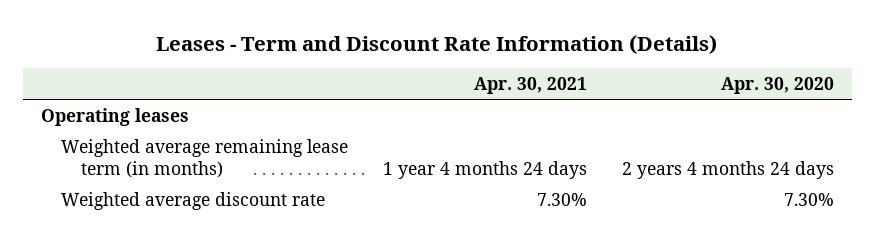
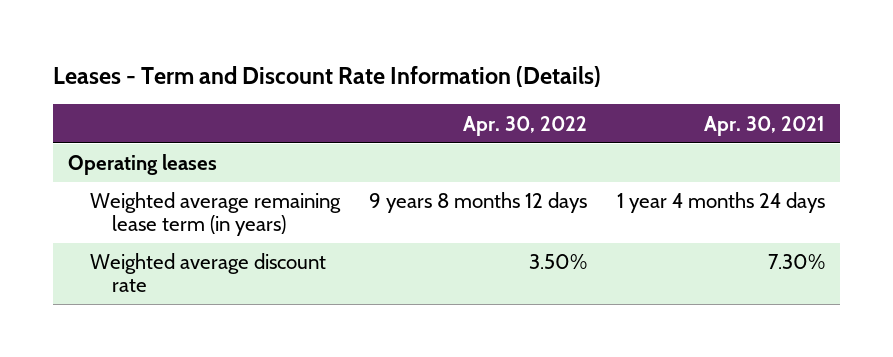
- | Apr. 30, 2021 | Apr. 30, 2020
+ | Apr. 30, 2022 | Apr. 30, 2021
- Weighted average remaining lease term (in months) | 1 year 4 months 24 days | 2 years 4 months 24 days
+ Weighted average remaining lease term (in years) | 9 years 8 months 12 days | 1 year 4 months 24 days

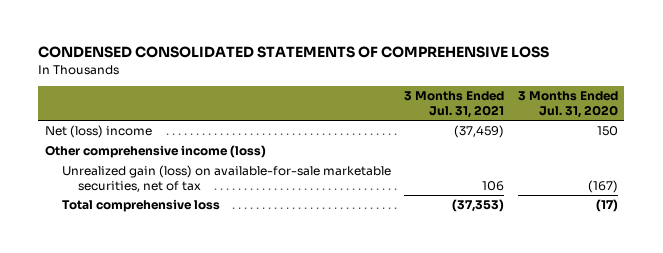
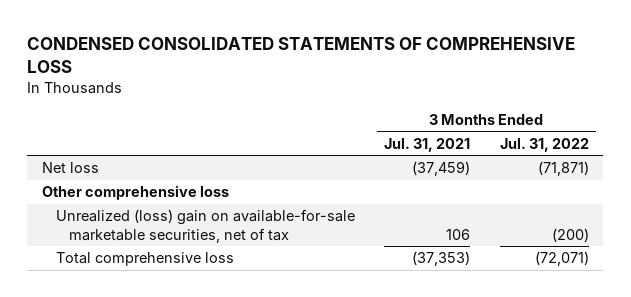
- | 3 Months Ended Jul. 31, 2021 | 3 Months Ended Jul. 31, 2020
+ | 3 Months Ended Jul. 31, 2021 | 3 Months Ended Jul. 31, 2022
- Net (loss) income | (37,459) | 150
- Other comprehensive income (loss)
- Unrealized gain (loss) on available-for-sale marketable securities, net of tax | 106 | (167)
+ Net loss | (37,459) | (71,871)
+ Other comprehensive loss
+ Unrealized (loss) gain on available-for-sale marketable securities, net of tax | 106 | (200)

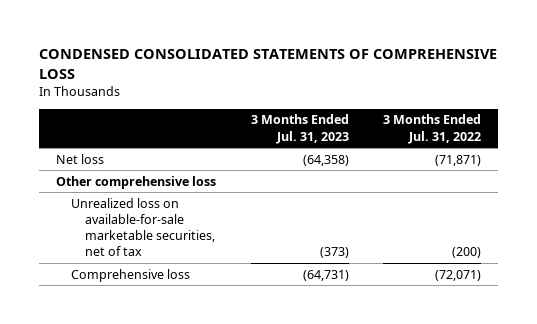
- | 3 Months Ended Jul. 31, 2021 | 3 Months Ended Jul. 31, 2022
+ | 3 Months Ended Jul. 31, 2023 | 3 Months Ended Jul. 31, 2022
- Unrealized (loss) gain on available-for-sale marketable securities, net of tax | 106 | (200)
- Total comprehensive loss | (37,353) | (72,071)
+ Unrealized loss on available-for-sale marketable securities, net of tax | (373) | (200)
+ Comprehensive loss | (64,731) | (72,071)

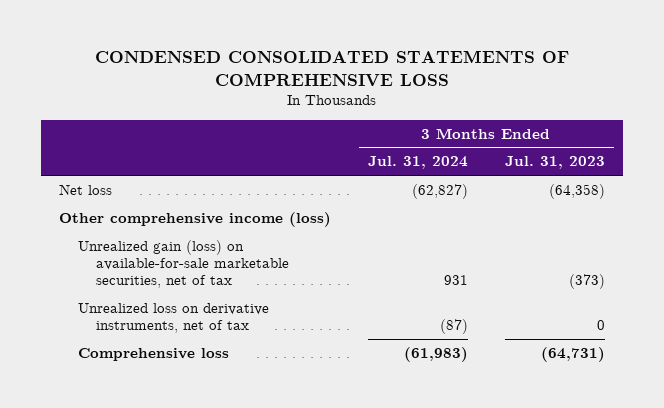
- | 3 Months Ended Jul. 31, 2023 | 3 Months Ended Jul. 31, 2022
+ | 3 Months Ended Jul. 31, 2024 | 3 Months Ended Jul. 31, 2023
- Other comprehensive loss
- Unrealized loss on available-for-sale marketable securities, net of tax | (373) | (200)
+ Other comprehensive income (loss)
+ Unrealized gain (loss) on available-for-sale marketable securities, net of tax | 931 | (373)
+ Unrealized loss on derivative instruments, net of tax | (87) | 0

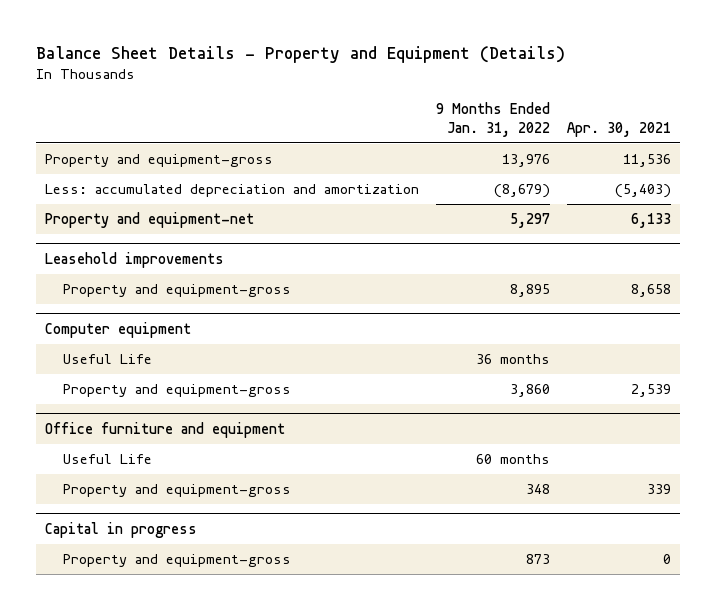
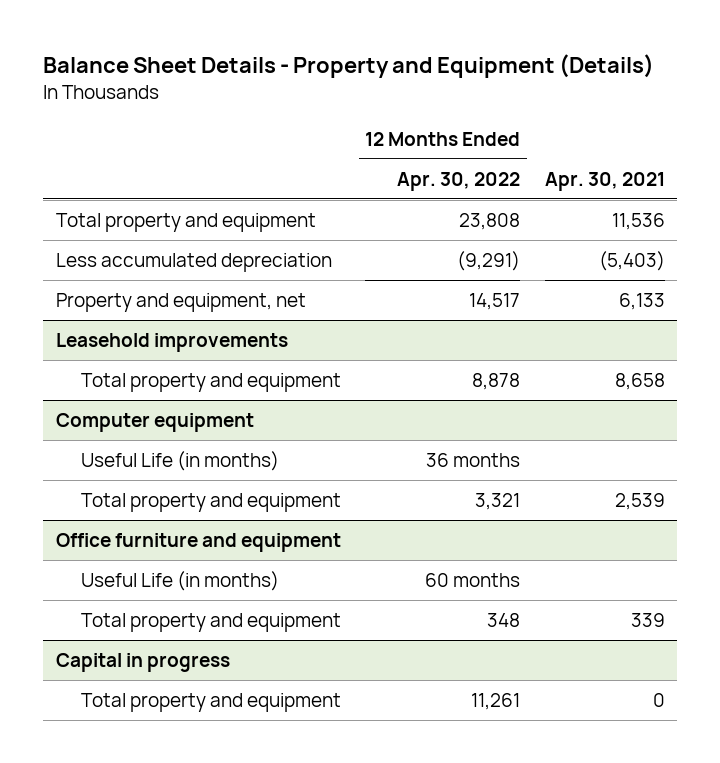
- | 9 Months Ended Jan. 31, 2022 | Apr. 30, 2021
+ | 12 Months Ended Apr. 30, 2022 | Apr. 30, 2021
- Property and equipment-gross | 13,976 | 11,536
- Less: accumulated depreciation and amortization | (8,679) | (5,403)
- Property and equipment-net | 5,297 | 6,133
+ Total property and equipment | 23,808 | 11,536
+ Less accumulated depreciation | (9,291) | (5,403)
+ Property and equipment, net | 14,517 | 6,133
@ Leasehold improvements
- Property and equipment-gross | 8,895 | 8,658
+ Total property and equipment | 8,878 | 8,658
@ Computer equipment
- Useful Life | 36 months |
- Property and equipment-gross | 3,860 | 2,539
+ Useful Life (in months) | 36 months |
+ Total property and equipment | 3,321 | 2,539
@ Office furniture and equipment
- Useful Life | 60 months |
- Property and equipment-gross | 348 | 339
+ Useful Life (in months) | 60 months |
+ Total property and equipment | 348 | 339
@ Capital in progress
- Property and equipment-gross | 873 | 0
+ Total property and equipment | 11,261 | 0

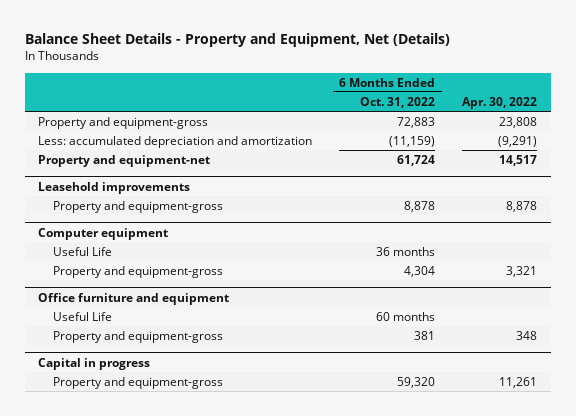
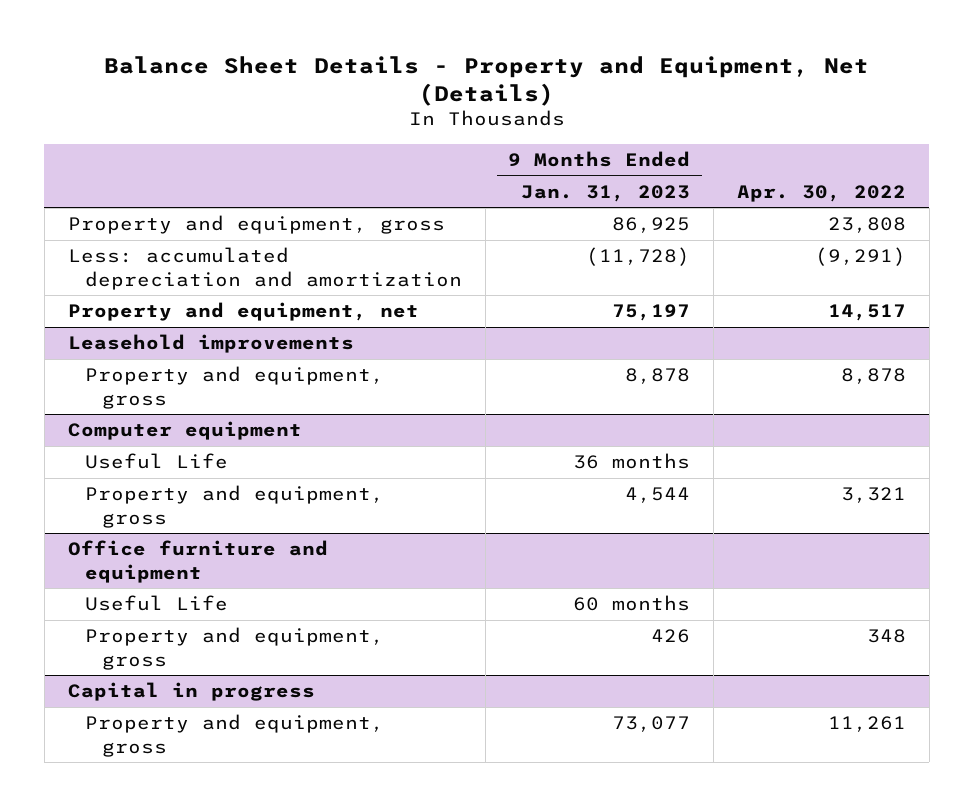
- | 6 Months Ended Oct. 31, 2022 | Apr. 30, 2022
+ | 9 Months Ended Jan. 31, 2023 | Apr. 30, 2022
- Property and equipment-gross | 72,883 | 23,808
+ Property and equipment, gross | 86,925 | 23,808
- Property and equipment-net | 61,724 | 14,517
+ Property and equipment, net | 75,197 | 14,517
@ Leasehold improvements
- Property and equipment-gross | 8,878 | 8,878
+ Property and equipment, gross | 8,878 | 8,878
@ Computer equipment
- Property and equipment-gross | 4,304 | 3,321
+ Property and equipment, gross | 4,544 | 3,321
@ Office furniture and equipment
- Property and equipment-gross | 381 | 348
+ Property and equipment, gross | 426 | 348
@ Capital in progress
- Property and equipment-gross | 59,320 | 11,261
+ Property and equipment, gross | 73,077 | 11,261

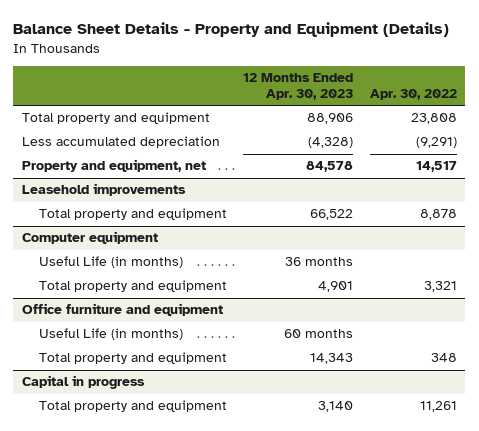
- Balance Sheet Details - Property and Equipment, Net (Details)
+ Balance Sheet Details - Property and Equipment (Details)
- | 9 Months Ended Jan. 31, 2023 | Apr. 30, 2022
+ | 12 Months Ended Apr. 30, 2023 | Apr. 30, 2022
- Property and equipment, gross | 86,925 | 23,808
- Less: accumulated depreciation and amortization | (11,728) | (9,291)
+ Total property and equipment | 88,906 | 23,808
+ Less accumulated depreciation | (4,328) | (9,291)
@ Leasehold improvements
- Property and equipment, gross | 8,878 | 8,878
+ Total property and equipment | 66,522 | 8,878
@ Computer equipment
- Useful Life | 36 months |
- Property and equipment, gross | 4,544 | 3,321
+ Useful Life (in months) | 36 months |
+ Total property and equipment | 4,901 | 3,321
@ Office furniture and equipment
- Useful Life | 60 months |
- Property and equipment, gross | 426 | 348
+ Useful Life (in months) | 60 months |
+ Total property and equipment | 14,343 | 348
@ Capital in progress
- Property and equipment, gross | 73,077 | 11,261
+ Total property and equipment | 3,140 | 11,261

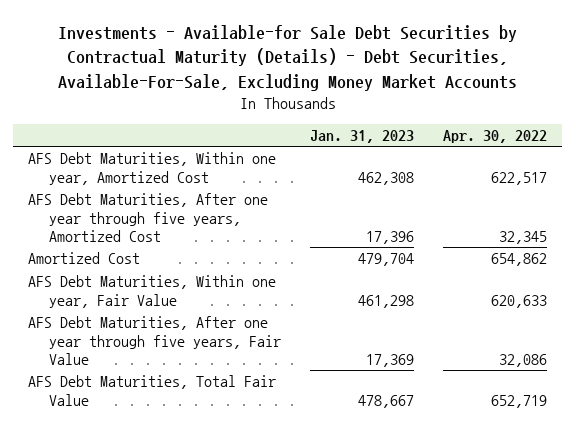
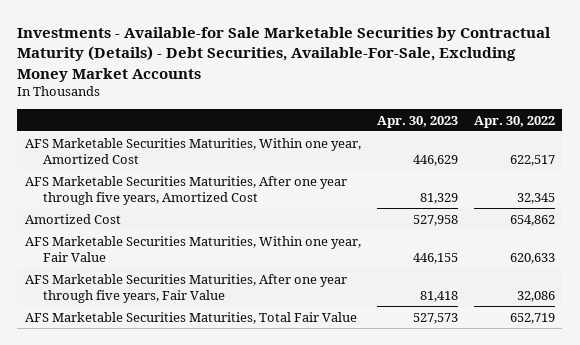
- Investments - Available-for Sale Debt Securities by Contractual Maturity (Details) - Debt Securities, Available-For-Sale, Excluding Money Market Accounts
+ Investments - Available-for Sale Marketable Securities by Contractual Maturity (Details) - Debt Securities, Available-For-Sale, Excluding Money Market Accounts
- | Jan. 31, 2023 | Apr. 30, 2022
+ | Apr. 30, 2023 | Apr. 30, 2022
- AFS Debt Maturities, Within one year, Amortized Cost | 462,308 | 622,517
- AFS Debt Maturities, After one year through five years, Amortized Cost | 17,396 | 32,345
+ AFS Marketable Securities Maturities, Within one year, Amortized Cost | 446,629 | 622,517
+ AFS Marketable Securities Maturities, After one year through five years, Amortized Cost | 81,329 | 32,345
- AFS Debt Maturities, Within one year, Fair Value | 461,298 | 620,633
- AFS Debt Maturities, After one year through five years, Fair Value | 17,369 | 32,086
- AFS Debt Maturities, Total Fair Value | 478,667 | 652,719
+ AFS Marketable Securities Maturities, Within one year, Fair Value | 446,155 | 620,633
+ AFS Marketable Securities Maturities, After one year through five years, Fair Value | 81,418 | 32,086
+ AFS Marketable Securities Maturities, Total Fair Value | 527,573 | 652,719

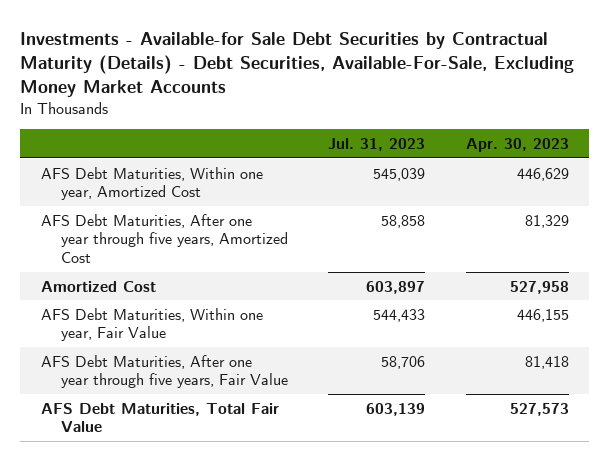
- Investments - Available-for Sale Marketable Securities by Contractual Maturity (Details) - Debt Securities, Available-For-Sale, Excluding Money Market Accounts
+ Investments - Available-for Sale Debt Securities by Contractual Maturity (Details) - Debt Securities, Available-For-Sale, Excluding Money Market Accounts
- | Apr. 30, 2023 | Apr. 30, 2022
+ | Jul. 31, 2023 | Apr. 30, 2023
- AFS Marketable Securities Maturities, Within one year, Amortized Cost | 446,629 | 622,517
- AFS Marketable Securities Maturities, After one year through five years, Amortized Cost | 81,329 | 32,345
+ AFS Debt Maturities, Within one year, Amortized Cost | 545,039 | 446,629
+ AFS Debt Maturities, After one year through five years, Amortized Cost | 58,858 | 81,329
- AFS Marketable Securities Maturities, Within one year, Fair Value | 446,155 | 620,633
- AFS Marketable Securities Maturities, After one year through five years, Fair Value | 81,418 | 32,086
- AFS Marketable Securities Maturities, Total Fair Value | 527,573 | 652,719
+ AFS Debt Maturities, Within one year, Fair Value | 544,433 | 446,155
+ AFS Debt Maturities, After one year through five years, Fair Value | 58,706 | 81,418
+ AFS Debt Maturities, Total Fair Value | 603,139 | 527,573

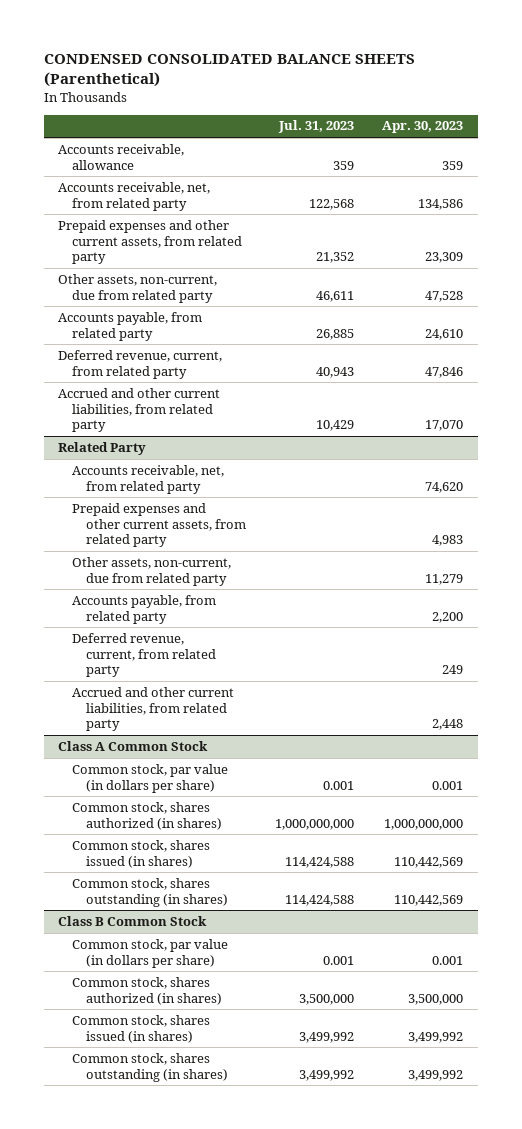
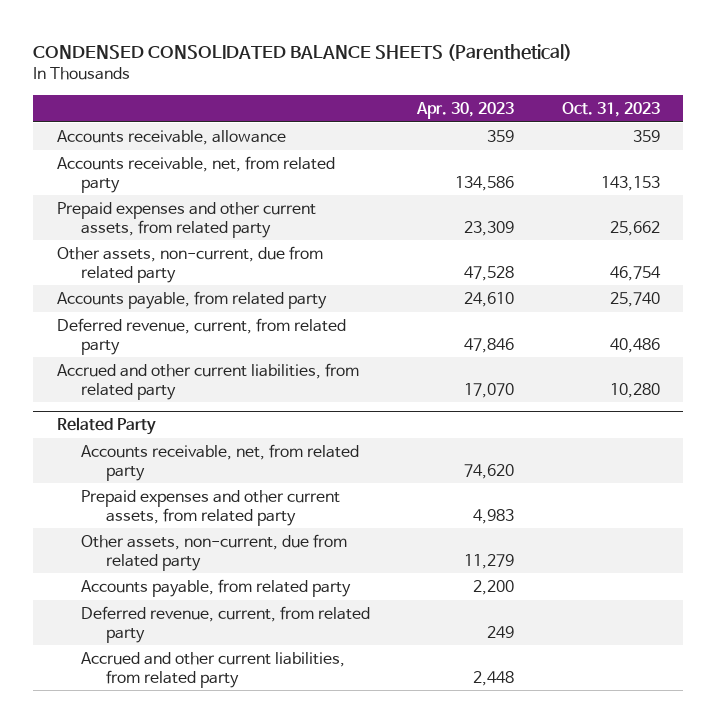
- | Jul. 31, 2023 | Apr. 30, 2023
+ | Apr. 30, 2023 | Oct. 31, 2023
- Class A Common Stock
- Common stock, par value (in dollars per share) | 0.001 | 0.001
- Common stock, shares authorized (in shares) | 1,000,000,000 | 1,000,000,000
- Common stock, shares issued (in shares) | 114,424,588 | 110,442,569
- Common stock, shares outstanding (in shares) | 114,424,588 | 110,442,569
- Class B Common Stock
- Common stock, par value (in dollars per share) | 0.001 | 0.001
- Common stock, shares authorized (in shares) | 3,500,000 | 3,500,000
- Common stock, shares issued (in shares) | 3,499,992 | 3,499,992
- Common stock, shares outstanding (in shares) | 3,499,992 | 3,499,992

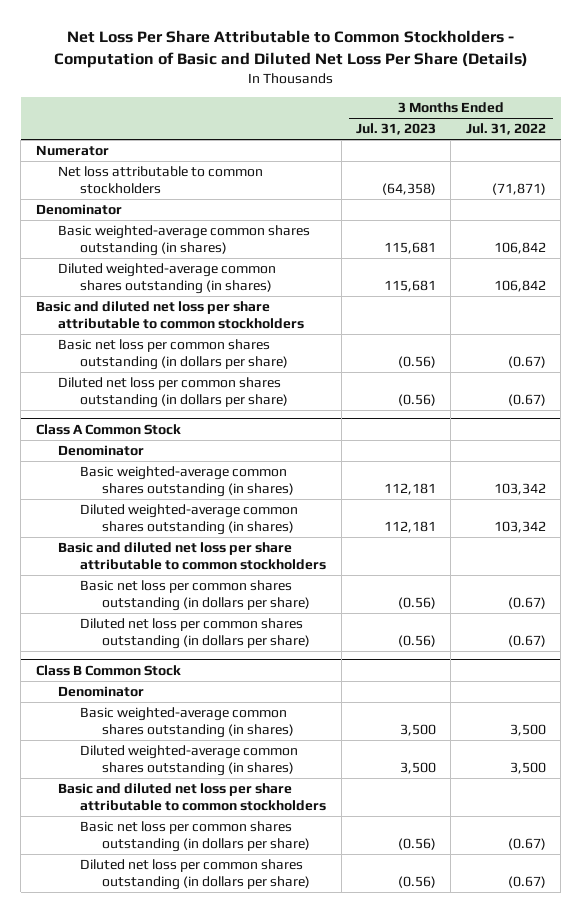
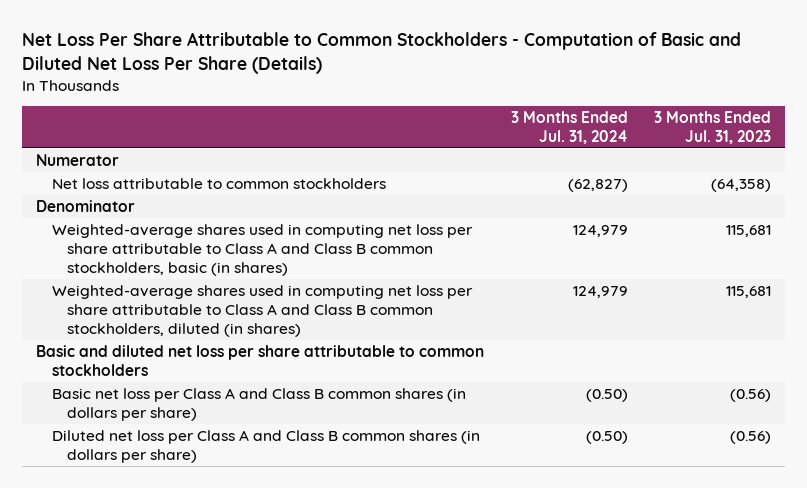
- | 3 Months Ended Jul. 31, 2023 | 3 Months Ended Jul. 31, 2022
+ | 3 Months Ended Jul. 31, 2024 | 3 Months Ended Jul. 31, 2023
- Basic weighted-average common shares outstanding (in shares) | 115,681 | 106,842
- Diluted weighted-average common shares outstanding (in shares) | 115,681 | 106,842
- Basic and diluted net loss per share attributable to common stockholders
- Basic net loss per common shares outstanding (in dollars per share) | (0.56) | (0.67)
- Diluted net loss per common shares outstanding (in dollars per share) | (0.56) | (0.67)
- Class A Common Stock
- Denominator
- Basic weighted-average common shares outstanding (in shares) | 112,181 | 103,342
- Diluted weighted-average common shares outstanding (in shares) | 112,181 | 103,342
- Basic and diluted net loss per share attributable to common stockholders
- Basic net loss per common shares outstanding (in dollars per share) | (0.56) | (0.67)
- Diluted net loss per common shares outstanding (in dollars per share) | (0.56) | (0.67)
- Class B Common Stock
- Denominator
- Basic weighted-average common shares outstanding (in shares) | 3,500 | 3,500
- Diluted weighted-average common shares outstanding (in shares) | 3,500 | 3,500
+ Weighted-average shares used in computing net loss per share attributable to Class A and Class B common stockholders, basic (in shares) | 124,979 | 115,681
+ Weighted-average shares used in computing net loss per share attributable to Class A and Class B common stockholders, diluted (in shares) | 124,979 | 115,681
- Basic net loss per common shares outstanding (in dollars per share) | (0.56) | (0.67)
- Diluted net loss per common shares outstanding (in dollars per share) | (0.56) | (0.67)
+ Basic net loss per Class A and Class B common shares (in dollars per share) | (0.50) | (0.56)
+ Diluted net loss per Class A and Class B common shares (in dollars per share) | (0.50) | (0.56)

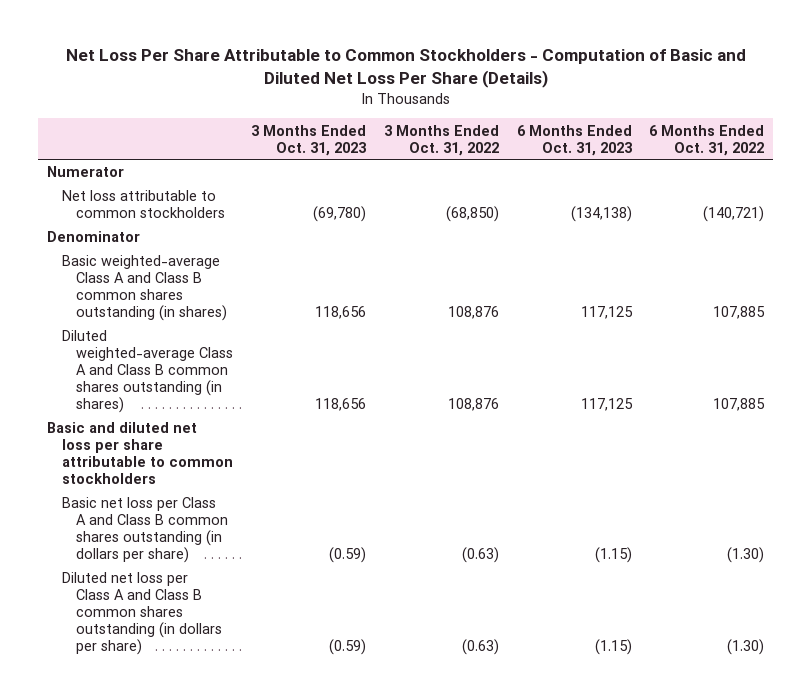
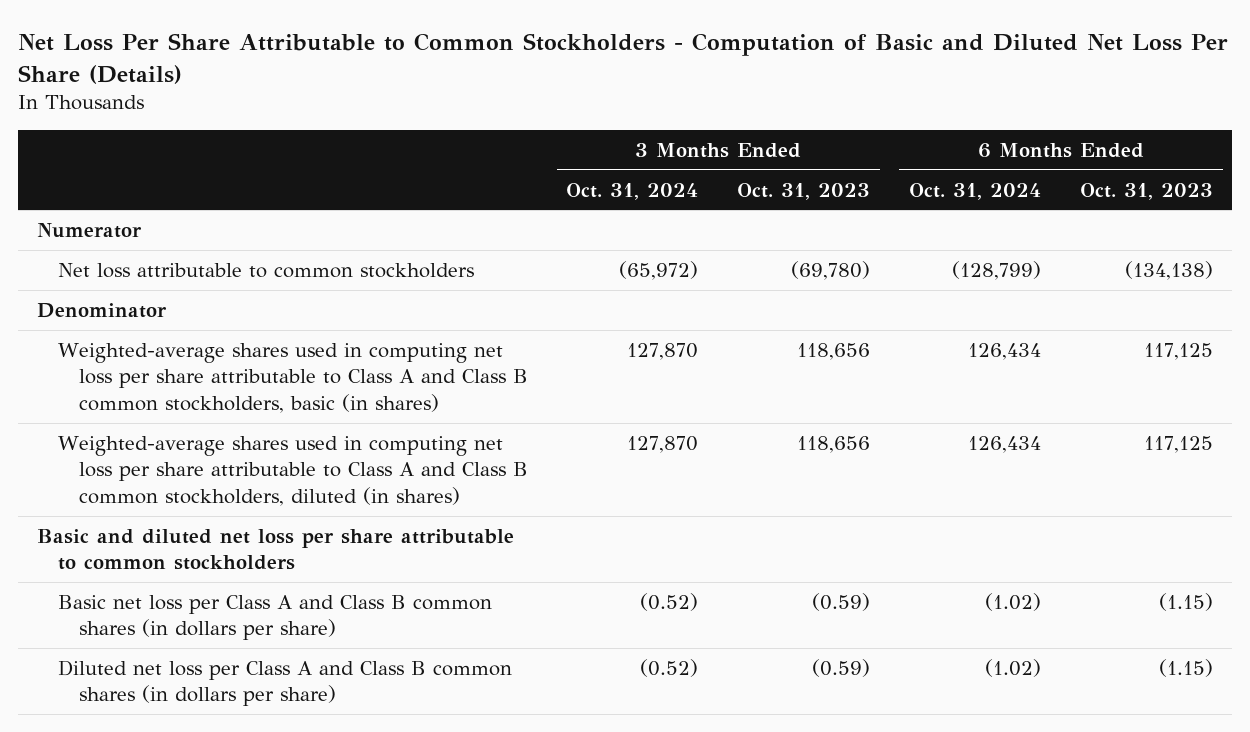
- | 3 Months Ended Oct. 31, 2023 | 3 Months Ended Oct. 31, 2022 | 6 Months Ended Oct. 31, 2023 | 6 Months Ended Oct. 31, 2022
+ | 3 Months Ended Oct. 31, 2024 | 3 Months Ended Oct. 31, 2023 | 6 Months Ended Oct. 31, 2024 | 6 Months Ended Oct. 31, 2023
- Basic weighted-average Class A and Class B common shares outstanding (in shares) | 118,656 | 108,876 | 117,125 | 107,885
- Diluted weighted-average Class A and Class B common shares outstanding (in shares) | 118,656 | 108,876 | 117,125 | 107,885
+ Weighted-average shares used in computing net loss per share attributable to Class A and Class B common stockholders, basic (in shares) | 127,870 | 118,656 | 126,434 | 117,125
+ Weighted-average shares used in computing net loss per share attributable to Class A and Class B common stockholders, diluted (in shares) | 127,870 | 118,656 | 126,434 | 117,125
- Basic net loss per Class A and Class B common shares outstanding (in dollars per share) | (0.59) | (0.63) | (1.15) | (1.30)
- Diluted net loss per Class A and Class B common shares outstanding (in dollars per share) | (0.59) | (0.63) | (1.15) | (1.30)
+ Basic net loss per Class A and Class B common shares (in dollars per share) | (0.52) | (0.59) | (1.02) | (1.15)
+ Diluted net loss per Class A and Class B common shares (in dollars per share) | (0.52) | (0.59) | (1.02) | (1.15)

